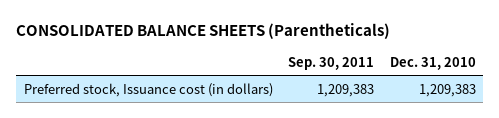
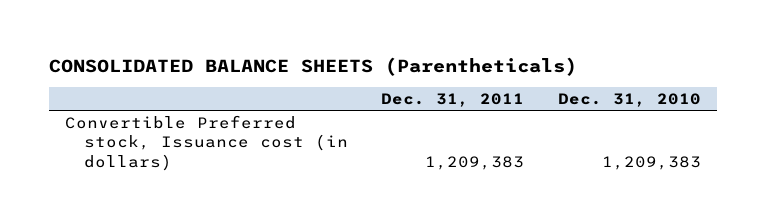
- | Sep. 30, 2011 | Dec. 31, 2010
+ | Dec. 31, 2011 | Dec. 31, 2010
- Preferred stock, Issuance cost (in dollars) | 1,209,383 | 1,209,383
+ Convertible Preferred stock, Issuance cost (in dollars) | 1,209,383 | 1,209,383

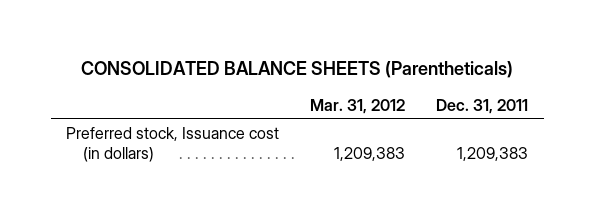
- | Dec. 31, 2011 | Dec. 31, 2010
+ | Mar. 31, 2012 | Dec. 31, 2011
- Convertible Preferred stock, Issuance cost (in dollars) | 1,209,383 | 1,209,383
+ Preferred stock, Issuance cost (in dollars) | 1,209,383 | 1,209,383

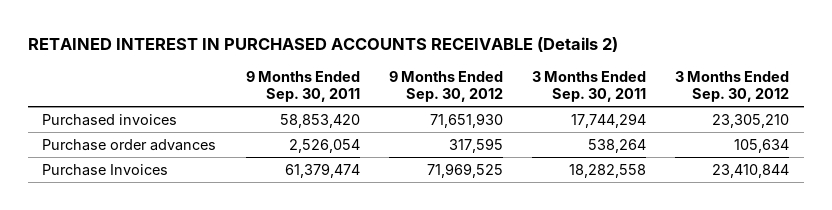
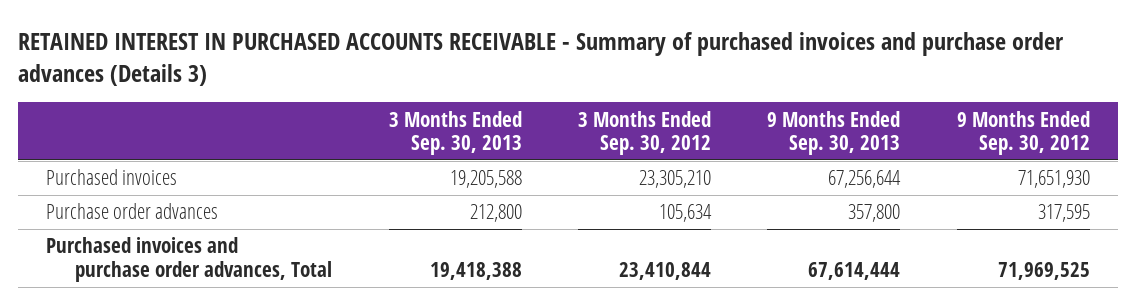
- RETAINED INTEREST IN PURCHASED ACCOUNTS RECEIVABLE (Details 2)
+ RETAINED INTEREST IN PURCHASED ACCOUNTS RECEIVABLE - Summary of purchased invoices and purchase order advances (Details 3)
- | 9 Months Ended Sep. 30, 2011 | 9 Months Ended Sep. 30, 2012 | 3 Months Ended Sep. 30, 2011 | 3 Months Ended Sep. 30, 2012
+ | 3 Months Ended Sep. 30, 2013 | 3 Months Ended Sep. 30, 2012 | 9 Months Ended Sep. 30, 2013 | 9 Months Ended Sep. 30, 2012
- Purchase Invoices | 61,379,474 | 71,969,525 | 18,282,558 | 23,410,844
+ Purchased invoices and purchase order advances, Total | 19,418,388 | 23,410,844 | 67,614,444 | 71,969,525

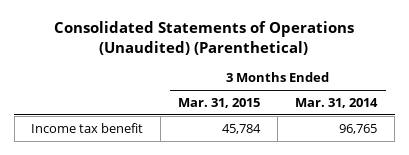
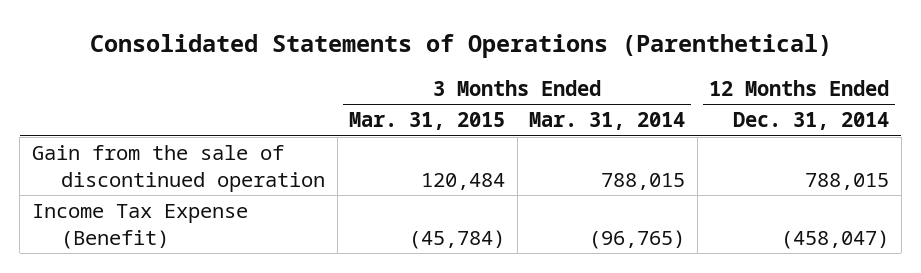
- Consolidated Statements of Operations (Unaudited) (Parenthetical)
+ Consolidated Statements of Operations (Parenthetical)
- | 3 Months Ended Mar. 31, 2015 | 3 Months Ended Mar. 31, 2014
+ | 3 Months Ended Mar. 31, 2015 | 3 Months Ended Mar. 31, 2014 | 12 Months Ended Dec. 31, 2014
- Income tax benefit | 45,784 | 96,765
+ Gain from the sale of discontinued operation | 120,484 | 788,015 | 788,015
+ Income Tax Expense (Benefit) | (45,784) | (96,765) | (458,047)

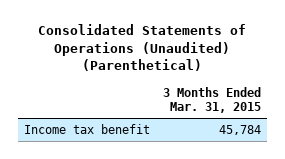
- Consolidated Statements of Operations (Parenthetical)
+ Consolidated Statements of Operations (Unaudited) (Parenthetical)
- | 3 Months Ended Mar. 31, 2015 | 3 Months Ended Mar. 31, 2014 | 12 Months Ended Dec. 31, 2014
+ | 3 Months Ended Mar. 31, 2015
- Gain from the sale of discontinued operation | 120,484 | 788,015 | 788,015
- Income Tax Expense (Benefit) | (45,784) | (96,765) | (458,047)
+ Income tax benefit | 45,784

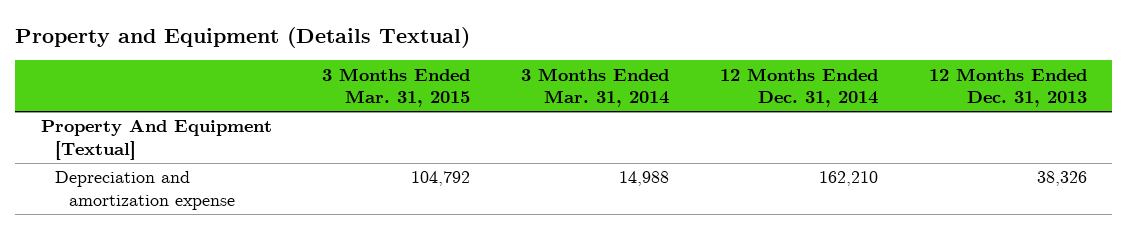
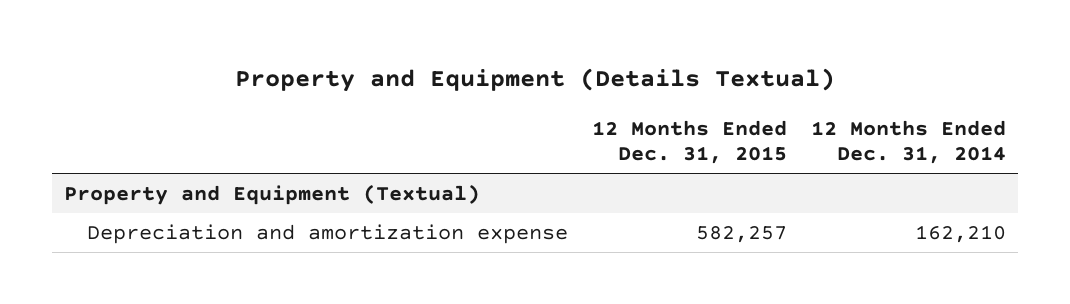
- | 3 Months Ended Mar. 31, 2015 | 3 Months Ended Mar. 31, 2014 | 12 Months Ended Dec. 31, 2014 | 12 Months Ended Dec. 31, 2013
+ | 12 Months Ended Dec. 31, 2015 | 12 Months Ended Dec. 31, 2014
- Property And Equipment [Textual]
+ Property and Equipment (Textual)

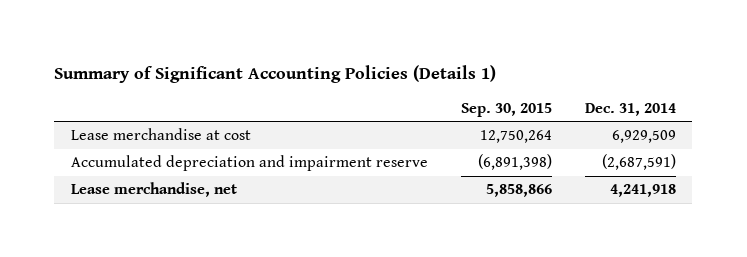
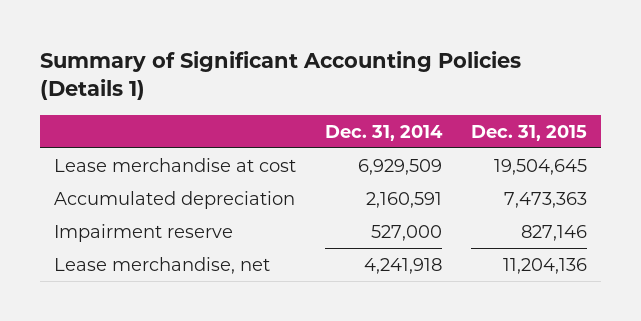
- | Sep. 30, 2015 | Dec. 31, 2014
+ | Dec. 31, 2014 | Dec. 31, 2015
- Accumulated depreciation and impairment reserve | (6,891,398) | (2,687,591)
+ Accumulated depreciation | 2,160,591 | 7,473,363
+ Impairment reserve | 527,000 | 827,146

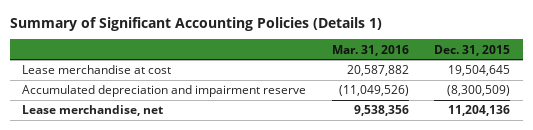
- | Dec. 31, 2014 | Dec. 31, 2015
+ | Mar. 31, 2016 | Dec. 31, 2015
- Accumulated depreciation | 2,160,591 | 7,473,363
- Impairment reserve | 527,000 | 827,146
+ Accumulated depreciation and impairment reserve | (11,049,526) | (8,300,509)

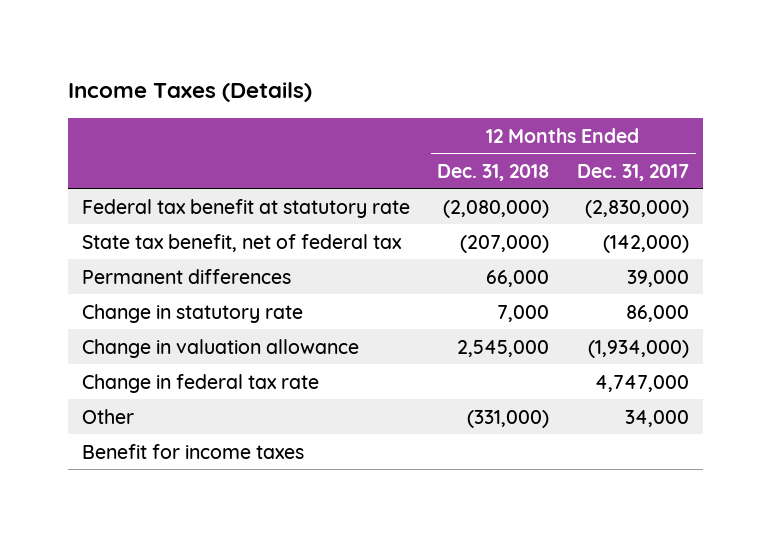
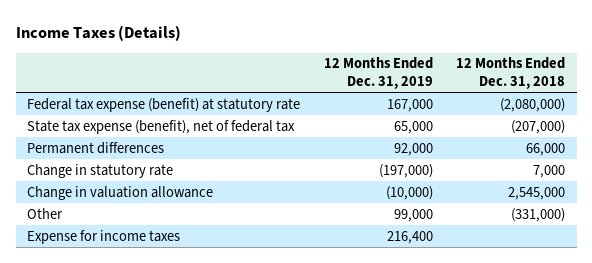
- | 12 Months Ended Dec. 31, 2018 | 12 Months Ended Dec. 31, 2017
+ | 12 Months Ended Dec. 31, 2019 | 12 Months Ended Dec. 31, 2018
- Federal tax benefit at statutory rate | (2,080,000) | (2,830,000)
- State tax benefit, net of federal tax | (207,000) | (142,000)
+ Federal tax expense (benefit) at statutory rate | 167,000 | (2,080,000)
+ State tax expense (benefit), net of federal tax | 65,000 | (207,000)
- Change in federal tax rate | | 4,747,000
- Benefit for income taxes
+ Expense for income taxes | 216,400 |

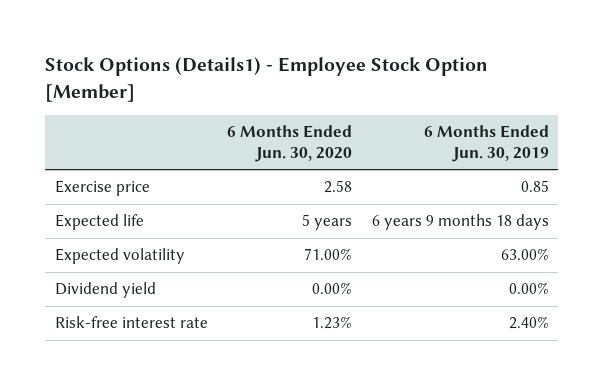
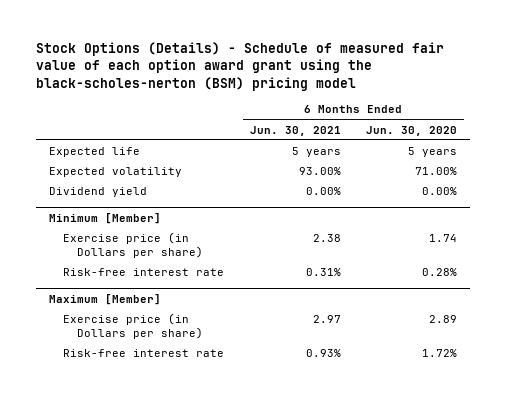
- Stock Options (Details1) - Employee Stock Option [Member]
+ Stock Options (Details) - Schedule of measured fair value of each option award grant using the black-scholes-nerton (BSM) pricing model
- | 6 Months Ended Jun. 30, 2020 | 6 Months Ended Jun. 30, 2019
+ | 6 Months Ended Jun. 30, 2021 | 6 Months Ended Jun. 30, 2020
- Exercise price | 2.58 | 0.85
- Risk-free interest rate | 1.23% | 2.40%
+ Minimum [Member]
+ Exercise price (in Dollars per share) | 2.38 | 1.74
+ Risk-free interest rate | 0.31% | 0.28%
+ Maximum [Member]
+ Exercise price (in Dollars per share) | 2.97 | 2.89
+ Risk-free interest rate | 0.93% | 1.72%

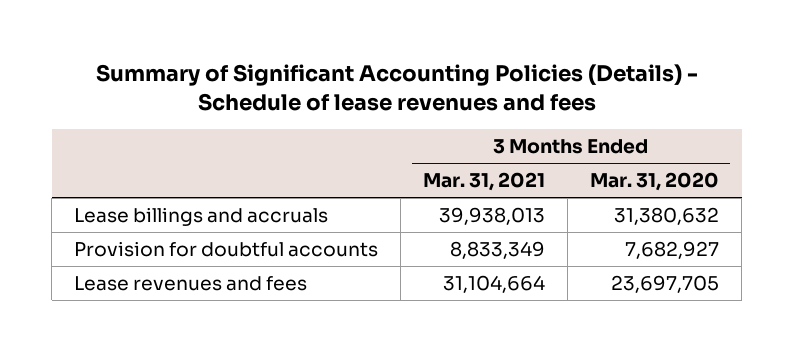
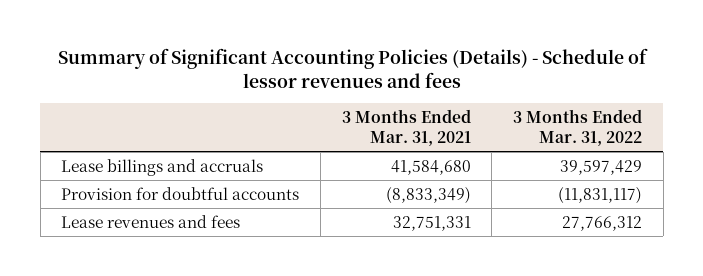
- Summary of Significant Accounting Policies (Details) - Schedule of lease revenues and fees
+ Summary of Significant Accounting Policies (Details) - Schedule of lessor revenues and fees
- | 3 Months Ended Mar. 31, 2021 | 3 Months Ended Mar. 31, 2020
+ | 3 Months Ended Mar. 31, 2021 | 3 Months Ended Mar. 31, 2022
- Lease billings and accruals | 39,938,013 | 31,380,632
- Provision for doubtful accounts | 8,833,349 | 7,682,927
- Lease revenues and fees | 31,104,664 | 23,697,705
+ Lease billings and accruals | 41,584,680 | 39,597,429
+ Provision for doubtful accounts | (8,833,349) | (11,831,117)
+ Lease revenues and fees | 32,751,331 | 27,766,312

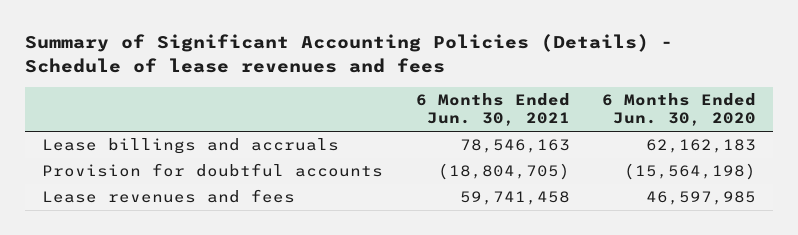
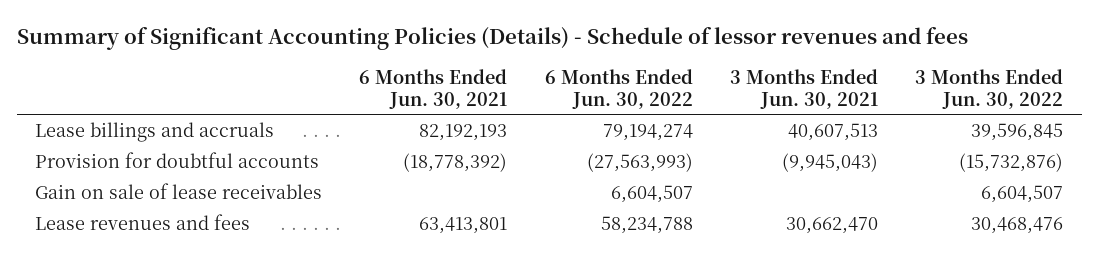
- Summary of Significant Accounting Policies (Details) - Schedule of lease revenues and fees
+ Summary of Significant Accounting Policies (Details) - Schedule of lessor revenues and fees
- | 6 Months Ended Jun. 30, 2021 | 6 Months Ended Jun. 30, 2020
+ | 6 Months Ended Jun. 30, 2021 | 6 Months Ended Jun. 30, 2022 | 3 Months Ended Jun. 30, 2021 | 3 Months Ended Jun. 30, 2022
- Lease billings and accruals | 78,546,163 | 62,162,183
- Provision for doubtful accounts | (18,804,705) | (15,564,198)
- Lease revenues and fees | 59,741,458 | 46,597,985
+ Lease billings and accruals | 82,192,193 | 79,194,274 | 40,607,513 | 39,596,845
+ Provision for doubtful accounts | (18,778,392) | (27,563,993) | (9,945,043) | (15,732,876)
+ Gain on sale of lease receivables | | 6,604,507 | | 6,604,507
+ Lease revenues and fees | 63,413,801 | 58,234,788 | 30,662,470 | 30,468,476

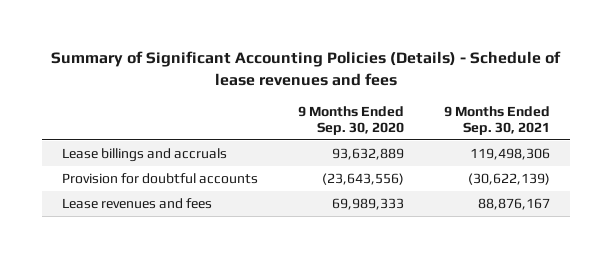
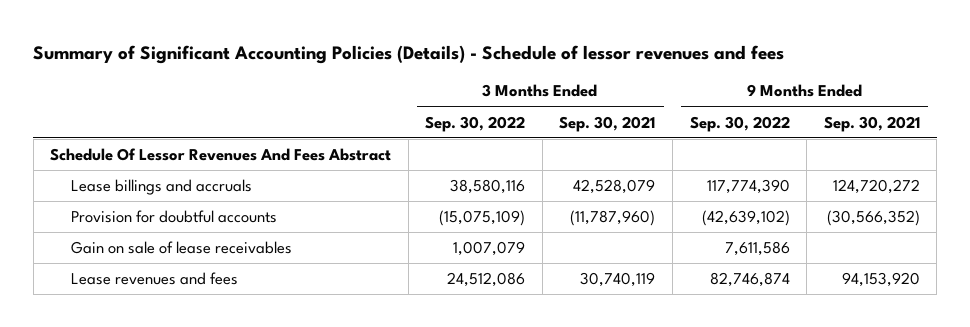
- Summary of Significant Accounting Policies (Details) - Schedule of lease revenues and fees
+ Summary of Significant Accounting Policies (Details) - Schedule of lessor revenues and fees
- | 9 Months Ended Sep. 30, 2020 | 9 Months Ended Sep. 30, 2021
+ | 3 Months Ended Sep. 30, 2022 | 3 Months Ended Sep. 30, 2021 | 9 Months Ended Sep. 30, 2022 | 9 Months Ended Sep. 30, 2021
- Lease billings and accruals | 93,632,889 | 119,498,306
- Provision for doubtful accounts | (23,643,556) | (30,622,139)
- Lease revenues and fees | 69,989,333 | 88,876,167
+ Schedule Of Lessor Revenues And Fees Abstract
+ Lease billings and accruals | 38,580,116 | 42,528,079 | 117,774,390 | 124,720,272
+ Provision for doubtful accounts | (15,075,109) | (11,787,960) | (42,639,102) | (30,566,352)
+ Gain on sale of lease receivables | 1,007,079 | | 7,611,586 |
+ Lease revenues and fees | 24,512,086 | 30,740,119 | 82,746,874 | 94,153,920

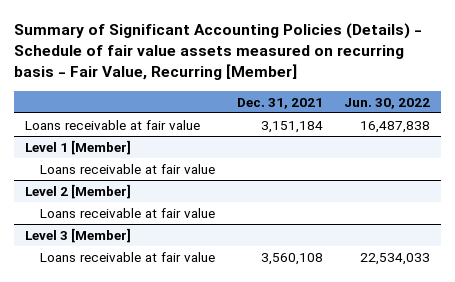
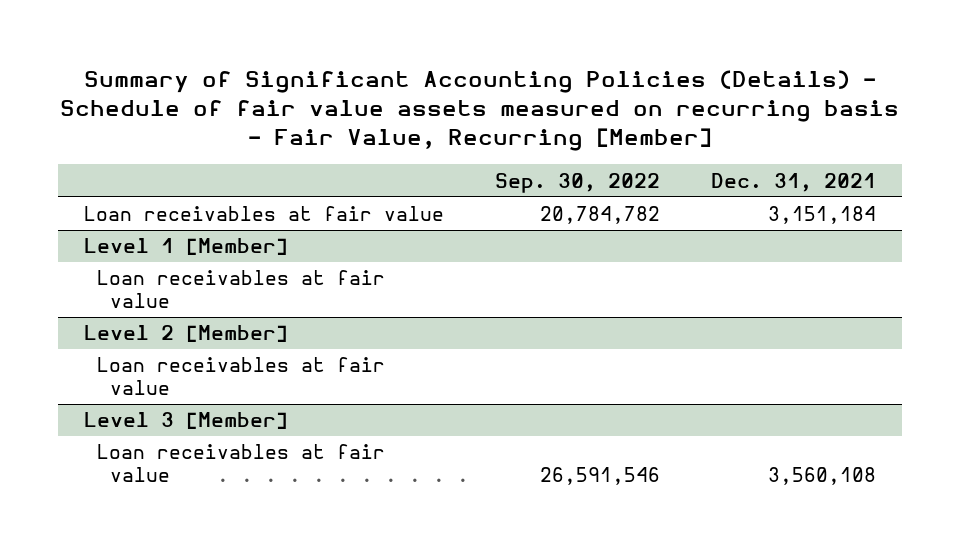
- | Dec. 31, 2021 | Jun. 30, 2022
+ | Sep. 30, 2022 | Dec. 31, 2021
- Loans receivable at fair value | 3,151,184 | 16,487,838
+ Loan receivables at fair value | 20,784,782 | 3,151,184
@ Level 1 [Member]
- Loans receivable at fair value
+ Loan receivables at fair value
@ Level 2 [Member]
- Loans receivable at fair value
+ Loan receivables at fair value
@ Level 3 [Member]
- Loans receivable at fair value | 3,560,108 | 22,534,033
+ Loan receivables at fair value | 26,591,546 | 3,560,108

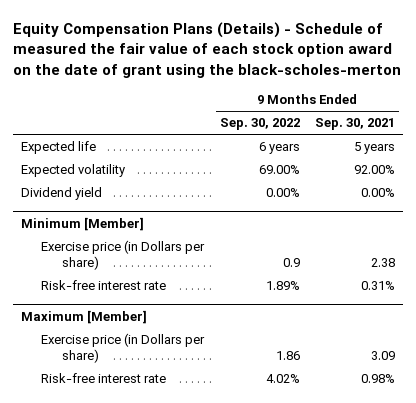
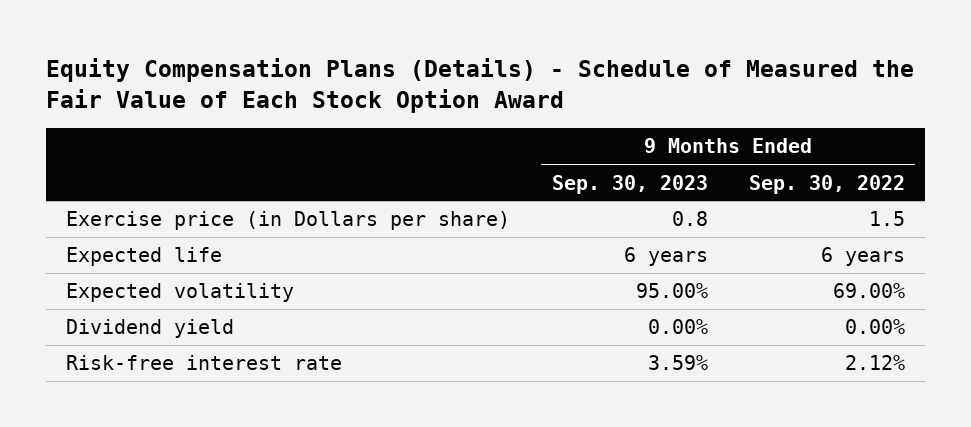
- Equity Compensation Plans (Details) - Schedule of measured the fair value of each stock option award on the date of grant using the black-scholes-merton
+ Equity Compensation Plans (Details) - Schedule of Measured the Fair Value of Each Stock Option Award
- | 9 Months Ended Sep. 30, 2022 | 9 Months Ended Sep. 30, 2021
+ | 9 Months Ended Sep. 30, 2023 | 9 Months Ended Sep. 30, 2022
+ Exercise price (in Dollars per share) | 0.8 | 1.5
- Minimum [Member]
- Exercise price (in Dollars per share) | 0.9 | 2.38
- Risk-free interest rate | 1.89% | 0.31%
- Maximum [Member]
- Exercise price (in Dollars per share) | 1.86 | 3.09
- Risk-free interest rate | 4.02% | 0.98%
+ Risk-free interest rate | 3.59% | 2.12%

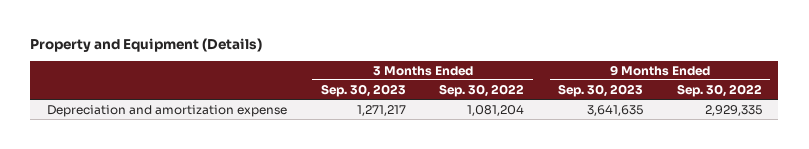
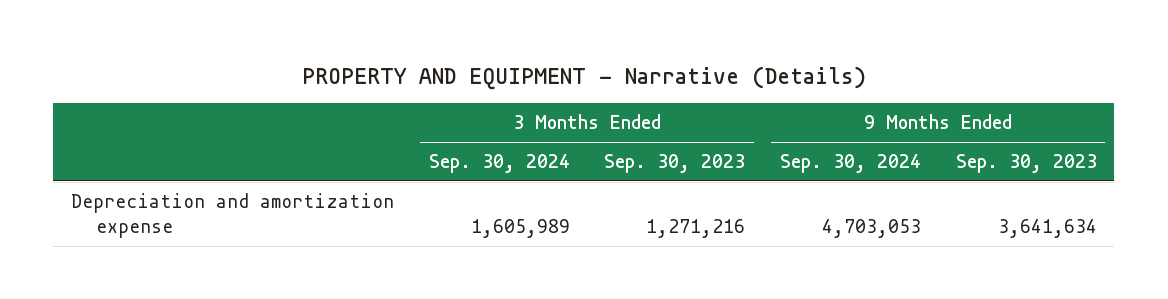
- Property and Equipment (Details)
+ PROPERTY AND EQUIPMENT - Narrative (Details)
- | 3 Months Ended Sep. 30, 2023 | 3 Months Ended Sep. 30, 2022 | 9 Months Ended Sep. 30, 2023 | 9 Months Ended Sep. 30, 2022
+ | 3 Months Ended Sep. 30, 2024 | 3 Months Ended Sep. 30, 2023 | 9 Months Ended Sep. 30, 2024 | 9 Months Ended Sep. 30, 2023
- Depreciation and amortization expense | 1,271,217 | 1,081,204 | 3,641,635 | 2,929,335
+ Depreciation and amortization expense | 1,605,989 | 1,271,216 | 4,703,053 | 3,641,634

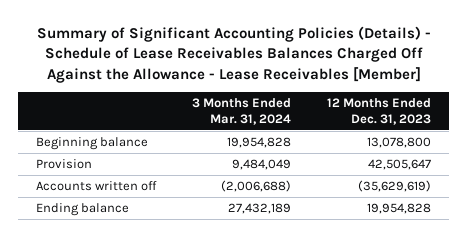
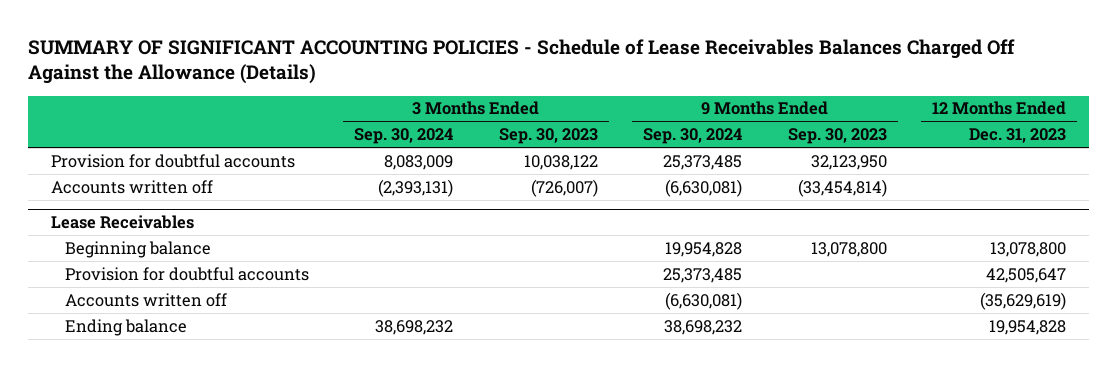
- Summary of Significant Accounting Policies (Details) - Schedule of Lease Receivables Balances Charged Off Against the Allowance - Lease Receivables [Member]
+ SUMMARY OF SIGNIFICANT ACCOUNTING POLICIES - Schedule of Lease Receivables Balances Charged Off Against the Allowance (Details)
- | 3 Months Ended Mar. 31, 2024 | 12 Months Ended Dec. 31, 2023
+ | 3 Months Ended Sep. 30, 2024 | 3 Months Ended Sep. 30, 2023 | 9 Months Ended Sep. 30, 2024 | 9 Months Ended Sep. 30, 2023 | 12 Months Ended Dec. 31, 2023
+ Provision for doubtful accounts | 8,083,009 | 10,038,122 | 25,373,485 | 32,123,950 |
+ Accounts written off | (2,393,131) | (726,007) | (6,630,081) | (33,454,814) |
+ Lease Receivables
- Provision | 9,484,049 | 42,505,647
+ Provision for doubtful accounts | | | 25,373,485 | | 42,505,647

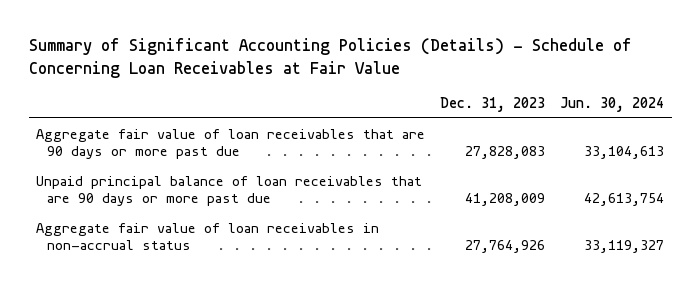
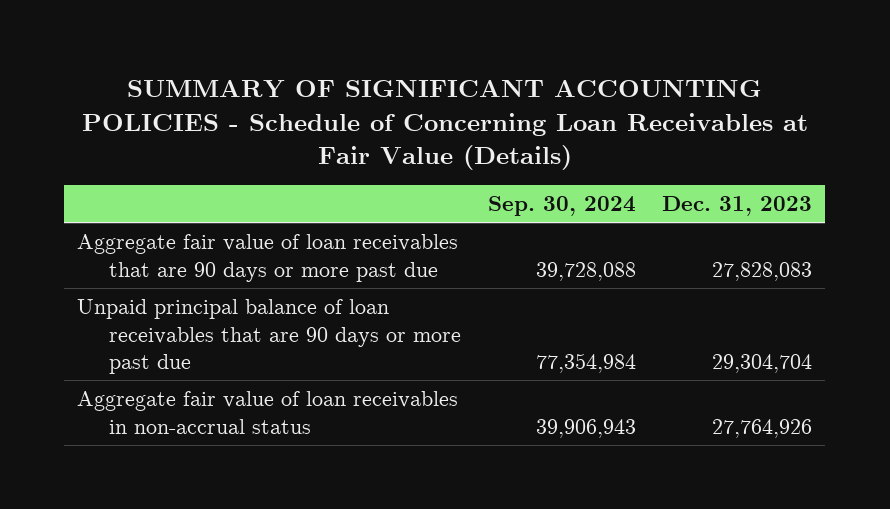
- Summary of Significant Accounting Policies (Details) - Schedule of Concerning Loan Receivables at Fair Value
+ SUMMARY OF SIGNIFICANT ACCOUNTING POLICIES - Schedule of Concerning Loan Receivables at Fair Value (Details)
- | Dec. 31, 2023 | Jun. 30, 2024
+ | Sep. 30, 2024 | Dec. 31, 2023
- Unpaid principal balance of loan receivables that are 90 days or more past due | 41,208,009 | 42,613,754
+ Unpaid principal balance of loan receivables that are 90 days or more past due | 77,354,984 | 29,304,704

